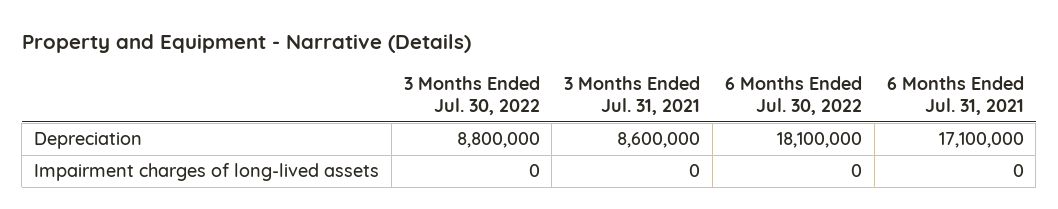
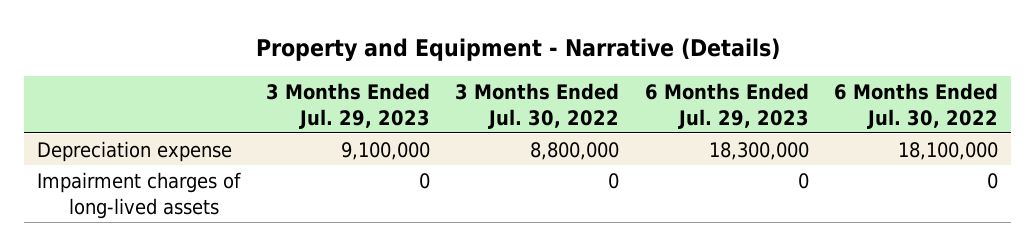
- | 3 Months Ended Jul. 30, 2022 | 3 Months Ended Jul. 31, 2021 | 6 Months Ended Jul. 30, 2022 | 6 Months Ended Jul. 31, 2021
+ | 3 Months Ended Jul. 29, 2023 | 3 Months Ended Jul. 30, 2022 | 6 Months Ended Jul. 29, 2023 | 6 Months Ended Jul. 30, 2022
- Depreciation | 8,800,000 | 8,600,000 | 18,100,000 | 17,100,000
+ Depreciation expense | 9,100,000 | 8,800,000 | 18,300,000 | 18,100,000

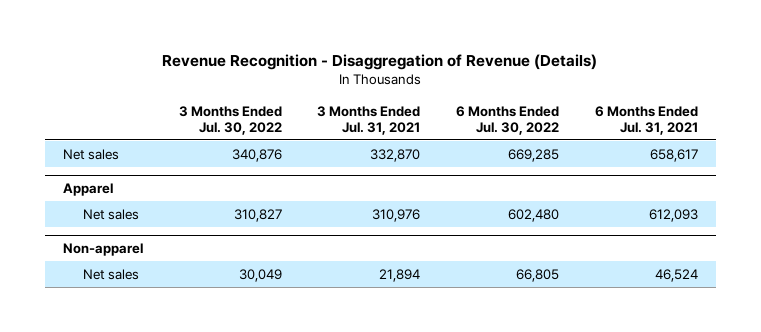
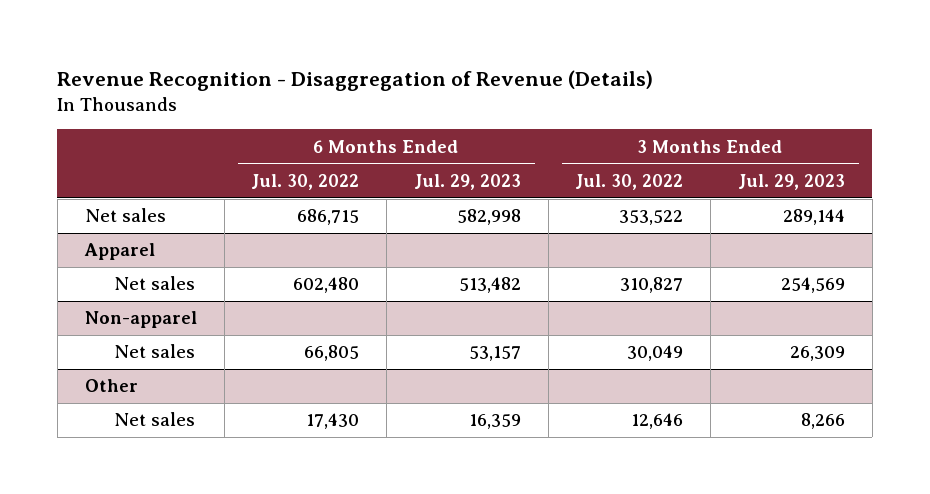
- | 3 Months Ended Jul. 30, 2022 | 3 Months Ended Jul. 31, 2021 | 6 Months Ended Jul. 30, 2022 | 6 Months Ended Jul. 31, 2021
+ | 6 Months Ended Jul. 30, 2022 | 6 Months Ended Jul. 29, 2023 | 3 Months Ended Jul. 30, 2022 | 3 Months Ended Jul. 29, 2023
- Net sales | 340,876 | 332,870 | 669,285 | 658,617
+ Net sales | 686,715 | 582,998 | 353,522 | 289,144
+ Other
+ Net sales | 17,430 | 16,359 | 12,646 | 8,266

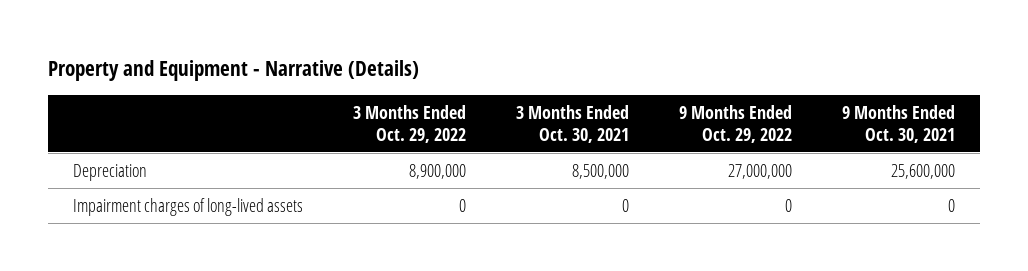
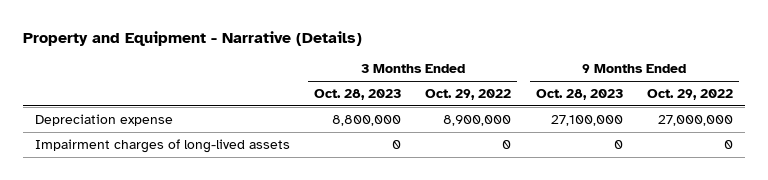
- | 3 Months Ended Oct. 29, 2022 | 3 Months Ended Oct. 30, 2021 | 9 Months Ended Oct. 29, 2022 | 9 Months Ended Oct. 30, 2021
+ | 3 Months Ended Oct. 28, 2023 | 3 Months Ended Oct. 29, 2022 | 9 Months Ended Oct. 28, 2023 | 9 Months Ended Oct. 29, 2022
- Depreciation | 8,900,000 | 8,500,000 | 27,000,000 | 25,600,000
+ Depreciation expense | 8,800,000 | 8,900,000 | 27,100,000 | 27,000,000

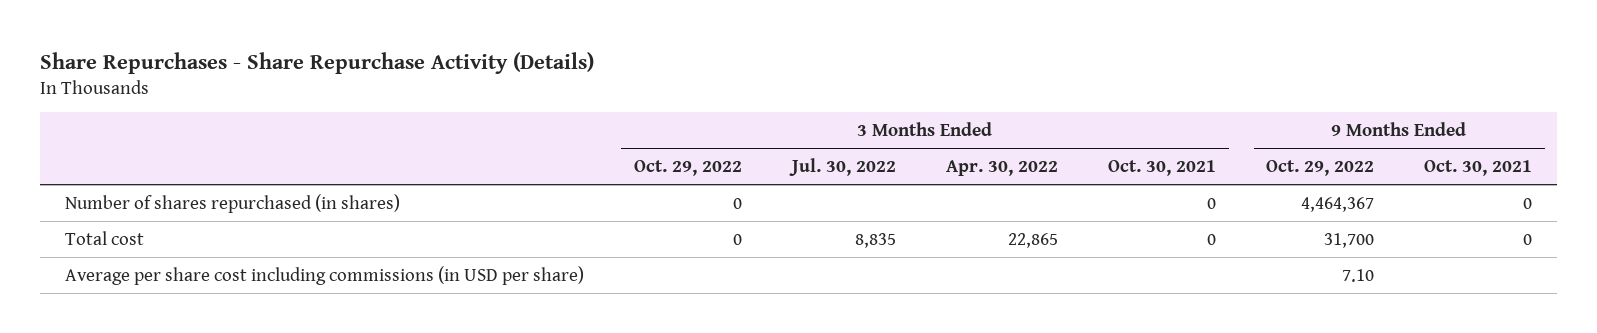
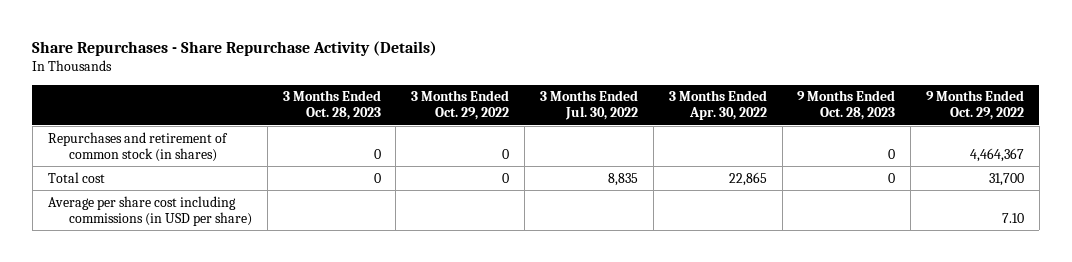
- | 3 Months Ended Oct. 29, 2022 | 3 Months Ended Jul. 30, 2022 | 3 Months Ended Apr. 30, 2022 | 3 Months Ended Oct. 30, 2021 | 9 Months Ended Oct. 29, 2022 | 9 Months Ended Oct. 30, 2021
+ | 3 Months Ended Oct. 28, 2023 | 3 Months Ended Oct. 29, 2022 | 3 Months Ended Jul. 30, 2022 | 3 Months Ended Apr. 30, 2022 | 9 Months Ended Oct. 28, 2023 | 9 Months Ended Oct. 29, 2022
- Number of shares repurchased (in shares) | 0 | | | 0 | 4,464,367 | 0
+ Repurchases and retirement of common stock (in shares) | 0 | 0 | | | 0 | 4,464,367

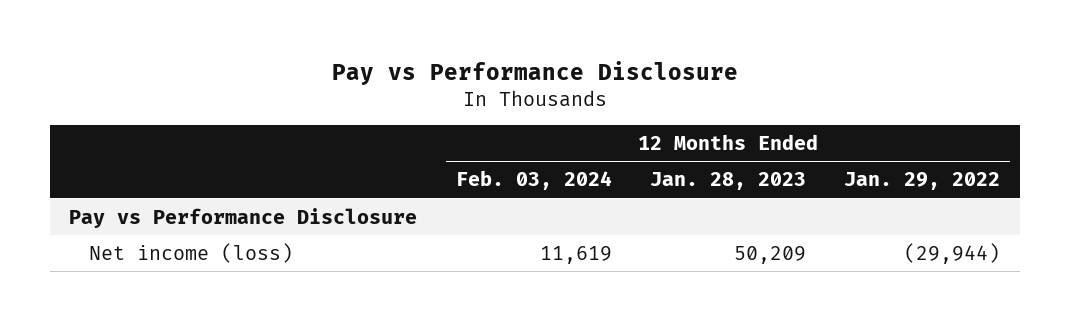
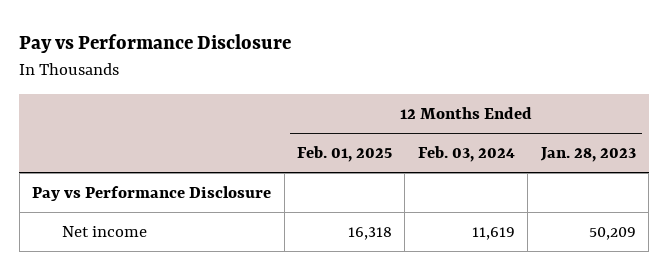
- | 12 Months Ended Feb. 03, 2024 | 12 Months Ended Jan. 28, 2023 | 12 Months Ended Jan. 29, 2022
+ | 12 Months Ended Feb. 01, 2025 | 12 Months Ended Feb. 03, 2024 | 12 Months Ended Jan. 28, 2023
- Net income (loss) | 11,619 | 50,209 | (29,944)
+ Net income | 16,318 | 11,619 | 50,209

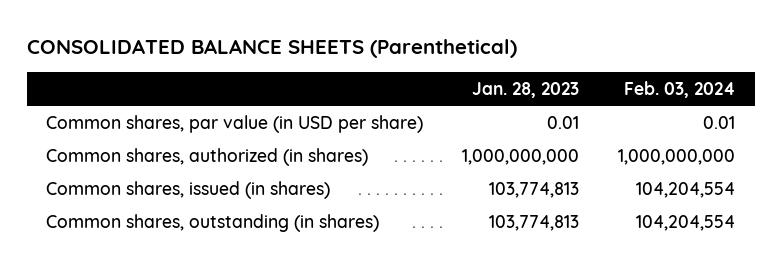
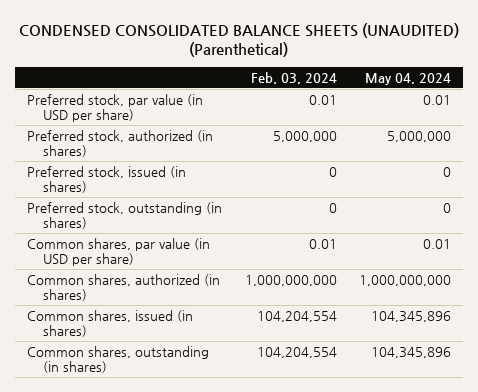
- CONSOLIDATED BALANCE SHEETS (Parenthetical)
+ CONDENSED CONSOLIDATED BALANCE SHEETS (UNAUDITED) (Parenthetical)
- | Jan. 28, 2023 | Feb. 03, 2024
+ | Feb. 03, 2024 | May 04, 2024
+ Preferred stock, par value (in USD per share) | 0.01 | 0.01
+ Preferred stock, authorized (in shares) | 5,000,000 | 5,000,000
+ Preferred stock, issued (in shares) | 0 | 0
+ Preferred stock, outstanding (in shares) | 0 | 0

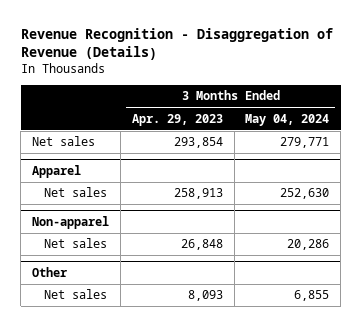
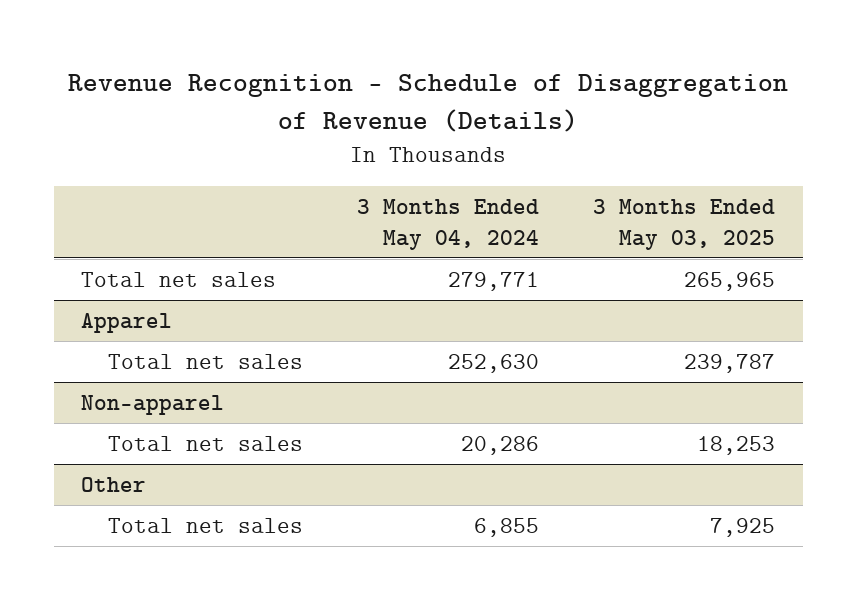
- Revenue Recognition - Disaggregation of Revenue (Details)
+ Revenue Recognition - Schedule of Disaggregation of Revenue (Details)
- | 3 Months Ended Apr. 29, 2023 | 3 Months Ended May 04, 2024
+ | 3 Months Ended May 04, 2024 | 3 Months Ended May 03, 2025
- Net sales | 293,854 | 279,771
+ Total net sales | 279,771 | 265,965
@ Apparel
- Net sales | 258,913 | 252,630
+ Total net sales | 252,630 | 239,787
@ Non-apparel
- Net sales | 26,848 | 20,286
+ Total net sales | 20,286 | 18,253
@ Other
- Net sales | 8,093 | 6,855
+ Total net sales | 6,855 | 7,925

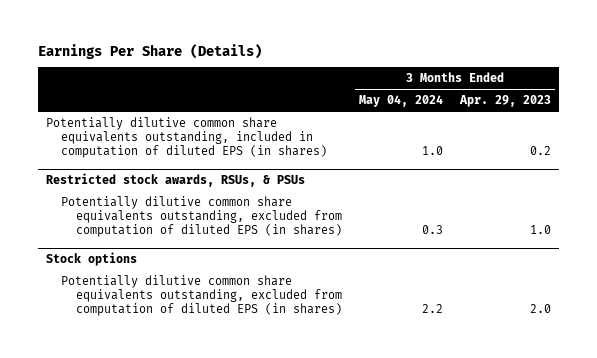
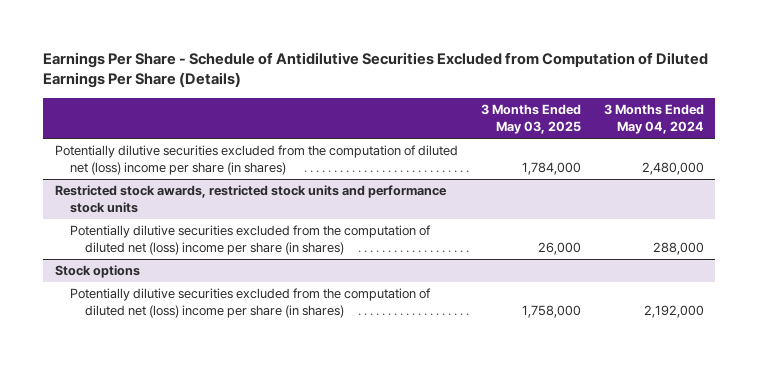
- Earnings Per Share (Details)
+ Earnings Per Share - Schedule of Antidilutive Securities Excluded from Computation of Diluted Earnings Per Share (Details)
- | 3 Months Ended May 04, 2024 | 3 Months Ended Apr. 29, 2023
+ | 3 Months Ended May 03, 2025 | 3 Months Ended May 04, 2024
- Potentially dilutive common share equivalents outstanding, included in computation of diluted EPS (in shares) | 1.0 | 0.2
- Restricted stock awards, RSUs, & PSUs
- Potentially dilutive common share equivalents outstanding, excluded from computation of diluted EPS (in shares) | 0.3 | 1.0
+ Potentially dilutive securities excluded from the computation of diluted net (loss) income per share (in shares) | 1,784,000 | 2,480,000
+ Restricted stock awards, restricted stock units and performance stock units
+ Potentially dilutive securities excluded from the computation of diluted net (loss) income per share (in shares) | 26,000 | 288,000
@ Stock options
- Potentially dilutive common share equivalents outstanding, excluded from computation of diluted EPS (in shares) | 2.2 | 2.0
+ Potentially dilutive securities excluded from the computation of diluted net (loss) income per share (in shares) | 1,758,000 | 2,192,000

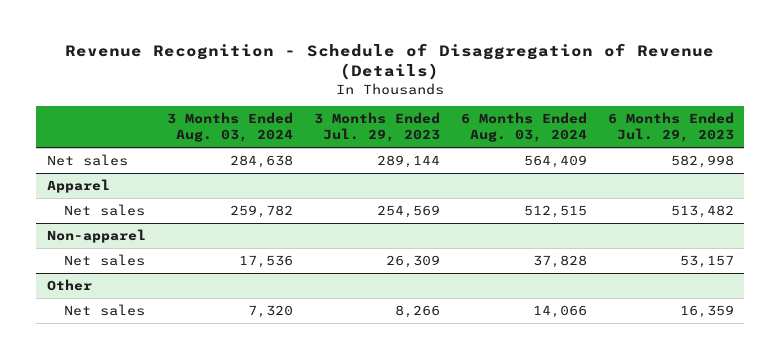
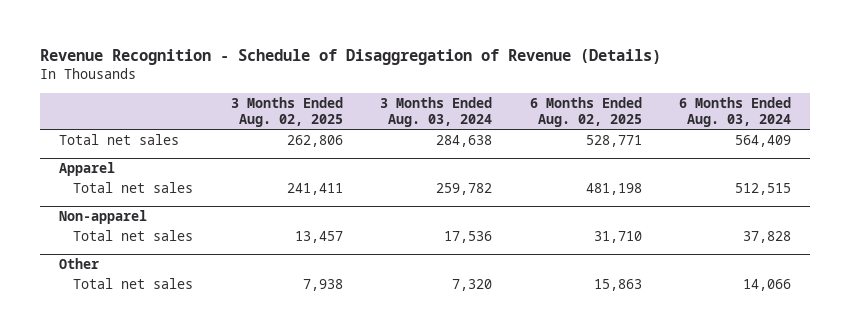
- | 3 Months Ended Aug. 03, 2024 | 3 Months Ended Jul. 29, 2023 | 6 Months Ended Aug. 03, 2024 | 6 Months Ended Jul. 29, 2023
+ | 3 Months Ended Aug. 02, 2025 | 3 Months Ended Aug. 03, 2024 | 6 Months Ended Aug. 02, 2025 | 6 Months Ended Aug. 03, 2024
- Net sales | 284,638 | 289,144 | 564,409 | 582,998
+ Total net sales | 262,806 | 284,638 | 528,771 | 564,409
@ Apparel
- Net sales | 259,782 | 254,569 | 512,515 | 513,482
+ Total net sales | 241,411 | 259,782 | 481,198 | 512,515
@ Non-apparel
- Net sales | 17,536 | 26,309 | 37,828 | 53,157
+ Total net sales | 13,457 | 17,536 | 31,710 | 37,828
@ Other
- Net sales | 7,320 | 8,266 | 14,066 | 16,359
+ Total net sales | 7,938 | 7,320 | 15,863 | 14,066

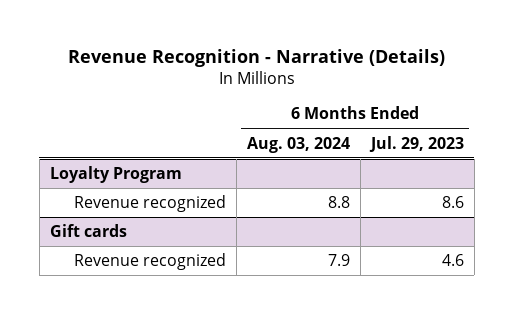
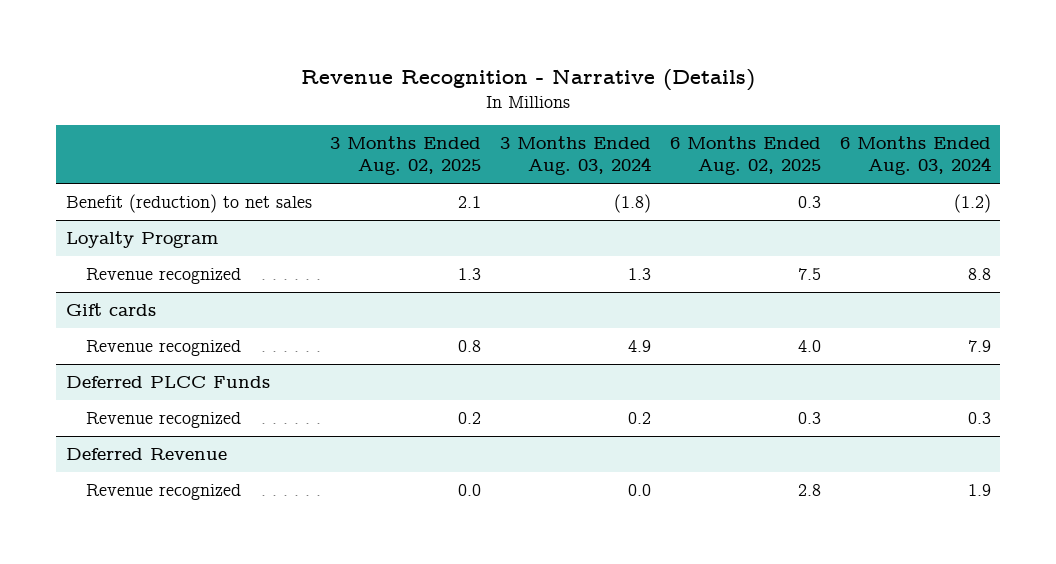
- | 6 Months Ended Aug. 03, 2024 | 6 Months Ended Jul. 29, 2023
+ | 3 Months Ended Aug. 02, 2025 | 3 Months Ended Aug. 03, 2024 | 6 Months Ended Aug. 02, 2025 | 6 Months Ended Aug. 03, 2024
+ Benefit (reduction) to net sales | 2.1 | (1.8) | 0.3 | (1.2)
+ Deferred PLCC Funds
+ Revenue recognized | 0.2 | 0.2 | 0.3 | 0.3
+ Deferred Revenue
+ Revenue recognized | 0.0 | 0.0 | 2.8 | 1.9

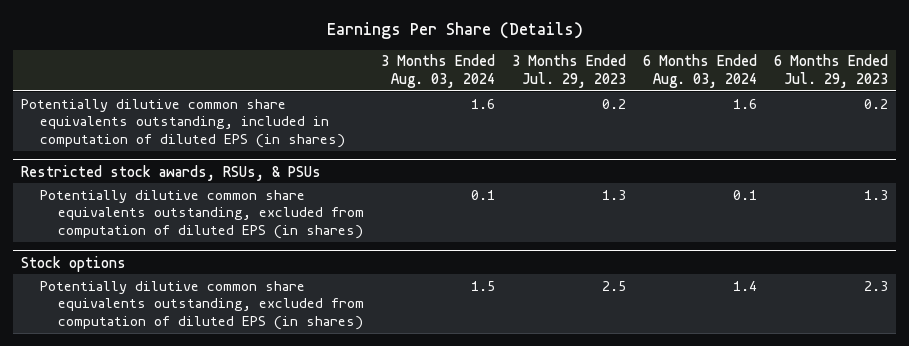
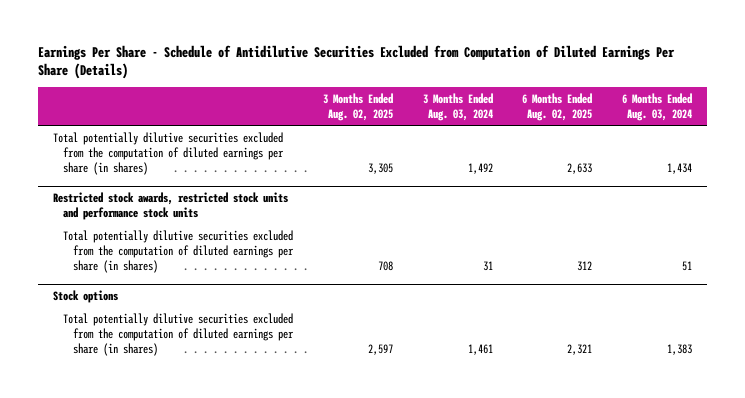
- Earnings Per Share (Details)
+ Earnings Per Share - Schedule of Antidilutive Securities Excluded from Computation of Diluted Earnings Per Share (Details)
- | 3 Months Ended Aug. 03, 2024 | 3 Months Ended Jul. 29, 2023 | 6 Months Ended Aug. 03, 2024 | 6 Months Ended Jul. 29, 2023
+ | 3 Months Ended Aug. 02, 2025 | 3 Months Ended Aug. 03, 2024 | 6 Months Ended Aug. 02, 2025 | 6 Months Ended Aug. 03, 2024
- Potentially dilutive common share equivalents outstanding, included in computation of diluted EPS (in shares) | 1.6 | 0.2 | 1.6 | 0.2
- Restricted stock awards, RSUs, & PSUs
- Potentially dilutive common share equivalents outstanding, excluded from computation of diluted EPS (in shares) | 0.1 | 1.3 | 0.1 | 1.3
+ Total potentially dilutive securities excluded from the computation of diluted earnings per share (in shares) | 3,305 | 1,492 | 2,633 | 1,434
+ Restricted stock awards, restricted stock units and performance stock units
+ Total potentially dilutive securities excluded from the computation of diluted earnings per share (in shares) | 708 | 31 | 312 | 51
@ Stock options
- Potentially dilutive common share equivalents outstanding, excluded from computation of diluted EPS (in shares) | 1.5 | 2.5 | 1.4 | 2.3
+ Total potentially dilutive securities excluded from the computation of diluted earnings per share (in shares) | 2,597 | 1,461 | 2,321 | 1,383

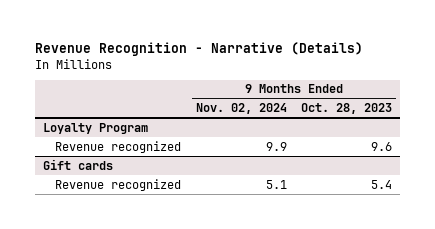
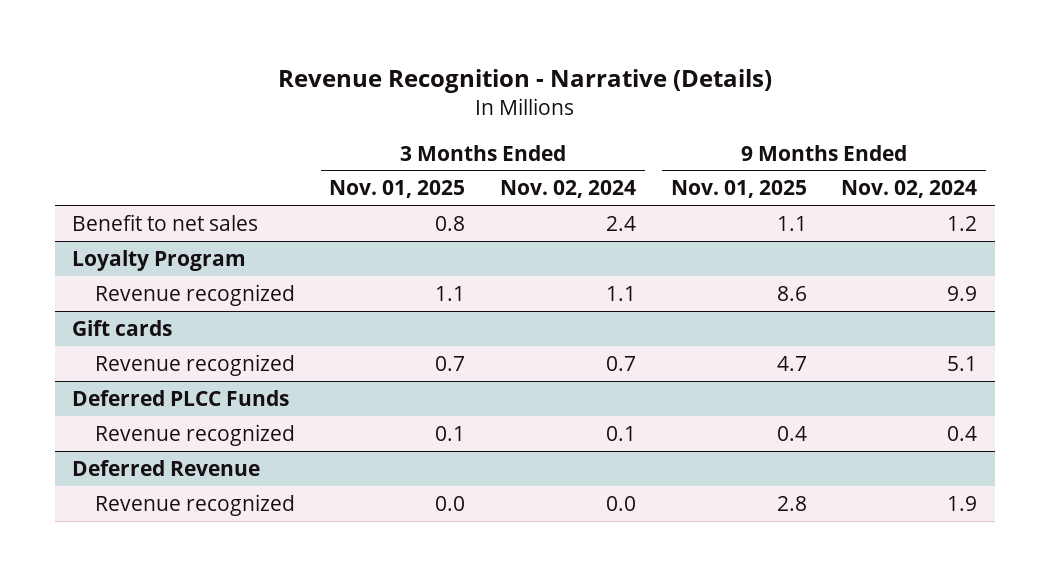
- | 9 Months Ended Nov. 02, 2024 | 9 Months Ended Oct. 28, 2023
+ | 3 Months Ended Nov. 01, 2025 | 3 Months Ended Nov. 02, 2024 | 9 Months Ended Nov. 01, 2025 | 9 Months Ended Nov. 02, 2024
+ Benefit to net sales | 0.8 | 2.4 | 1.1 | 1.2
+ Deferred PLCC Funds
+ Revenue recognized | 0.1 | 0.1 | 0.4 | 0.4
+ Deferred Revenue
+ Revenue recognized | 0.0 | 0.0 | 2.8 | 1.9

